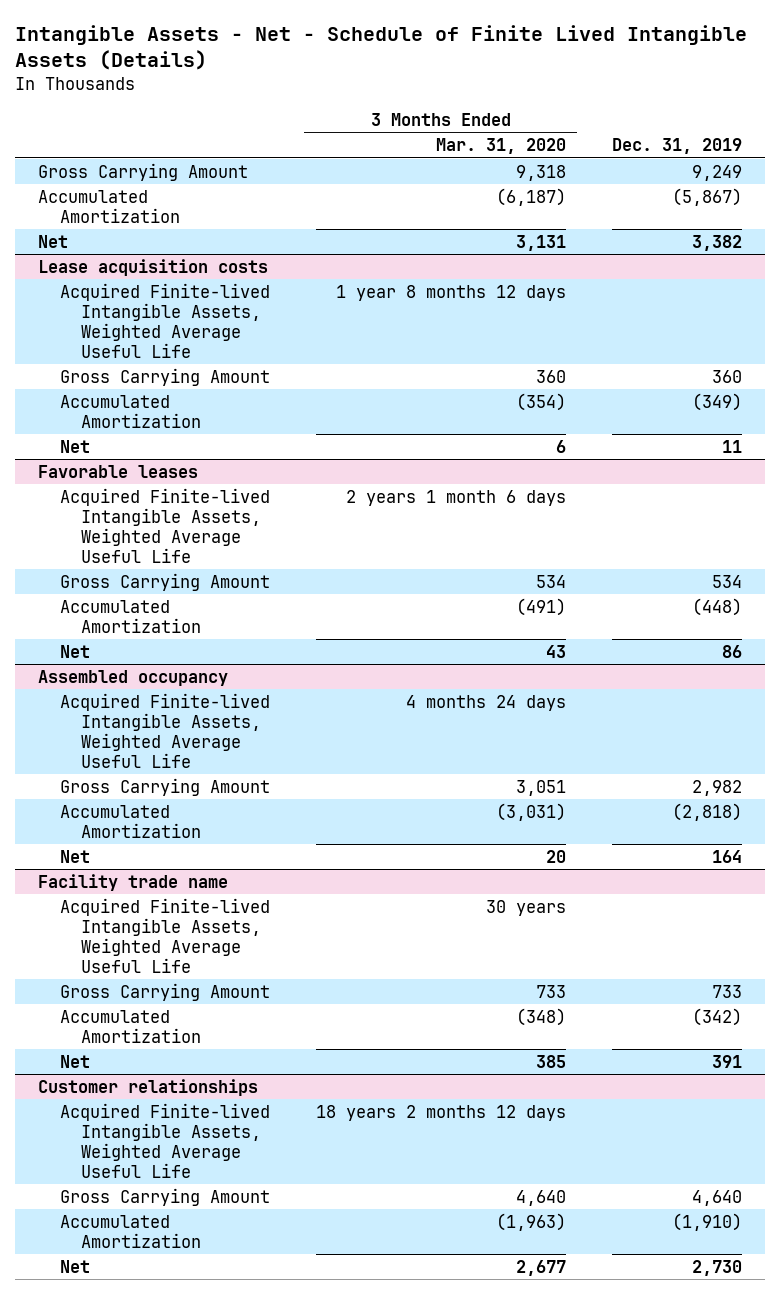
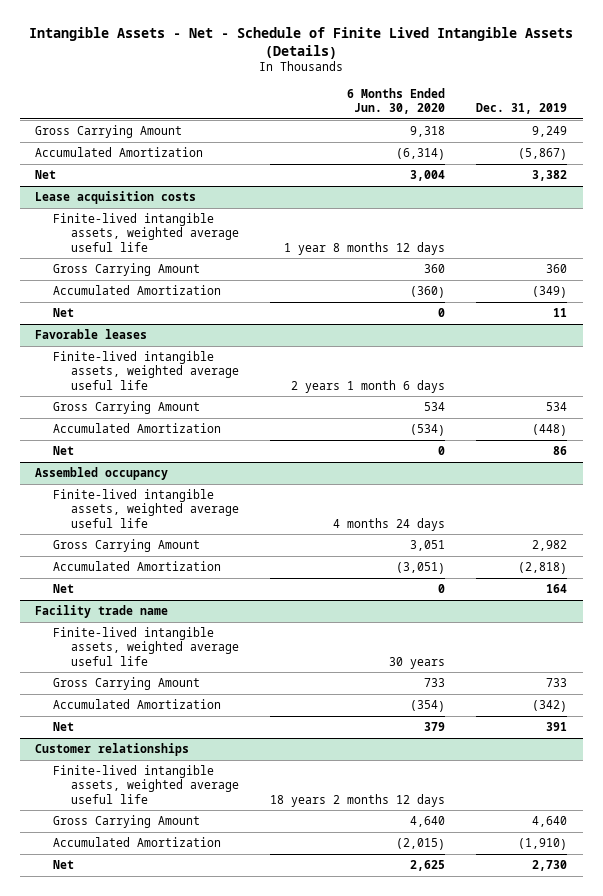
- | 3 Months Ended Mar. 31, 2020 | Dec. 31, 2019
+ | 6 Months Ended Jun. 30, 2020 | Dec. 31, 2019
@ Lease acquisition costs
- Acquired Finite-lived Intangible Assets, Weighted Average Useful Life | 1 year 8 months 12 days |
+ Finite-lived intangible assets, weighted average useful life | 1 year 8 months 12 days |
@ Favorable leases
- Acquired Finite-lived Intangible Assets, Weighted Average Useful Life | 2 years 1 month 6 days |
+ Finite-lived intangible assets, weighted average useful life | 2 years 1 month 6 days |
@ Assembled occupancy
- Acquired Finite-lived Intangible Assets, Weighted Average Useful Life | 4 months 24 days |
+ Finite-lived intangible assets, weighted average useful life | 4 months 24 days |
@ Facility trade name
- Acquired Finite-lived Intangible Assets, Weighted Average Useful Life | 30 years |
+ Finite-lived intangible assets, weighted average useful life | 30 years |
@ Customer relationships
- Acquired Finite-lived Intangible Assets, Weighted Average Useful Life | 18 years 2 months 12 days |
+ Finite-lived intangible assets, weighted average useful life | 18 years 2 months 12 days |

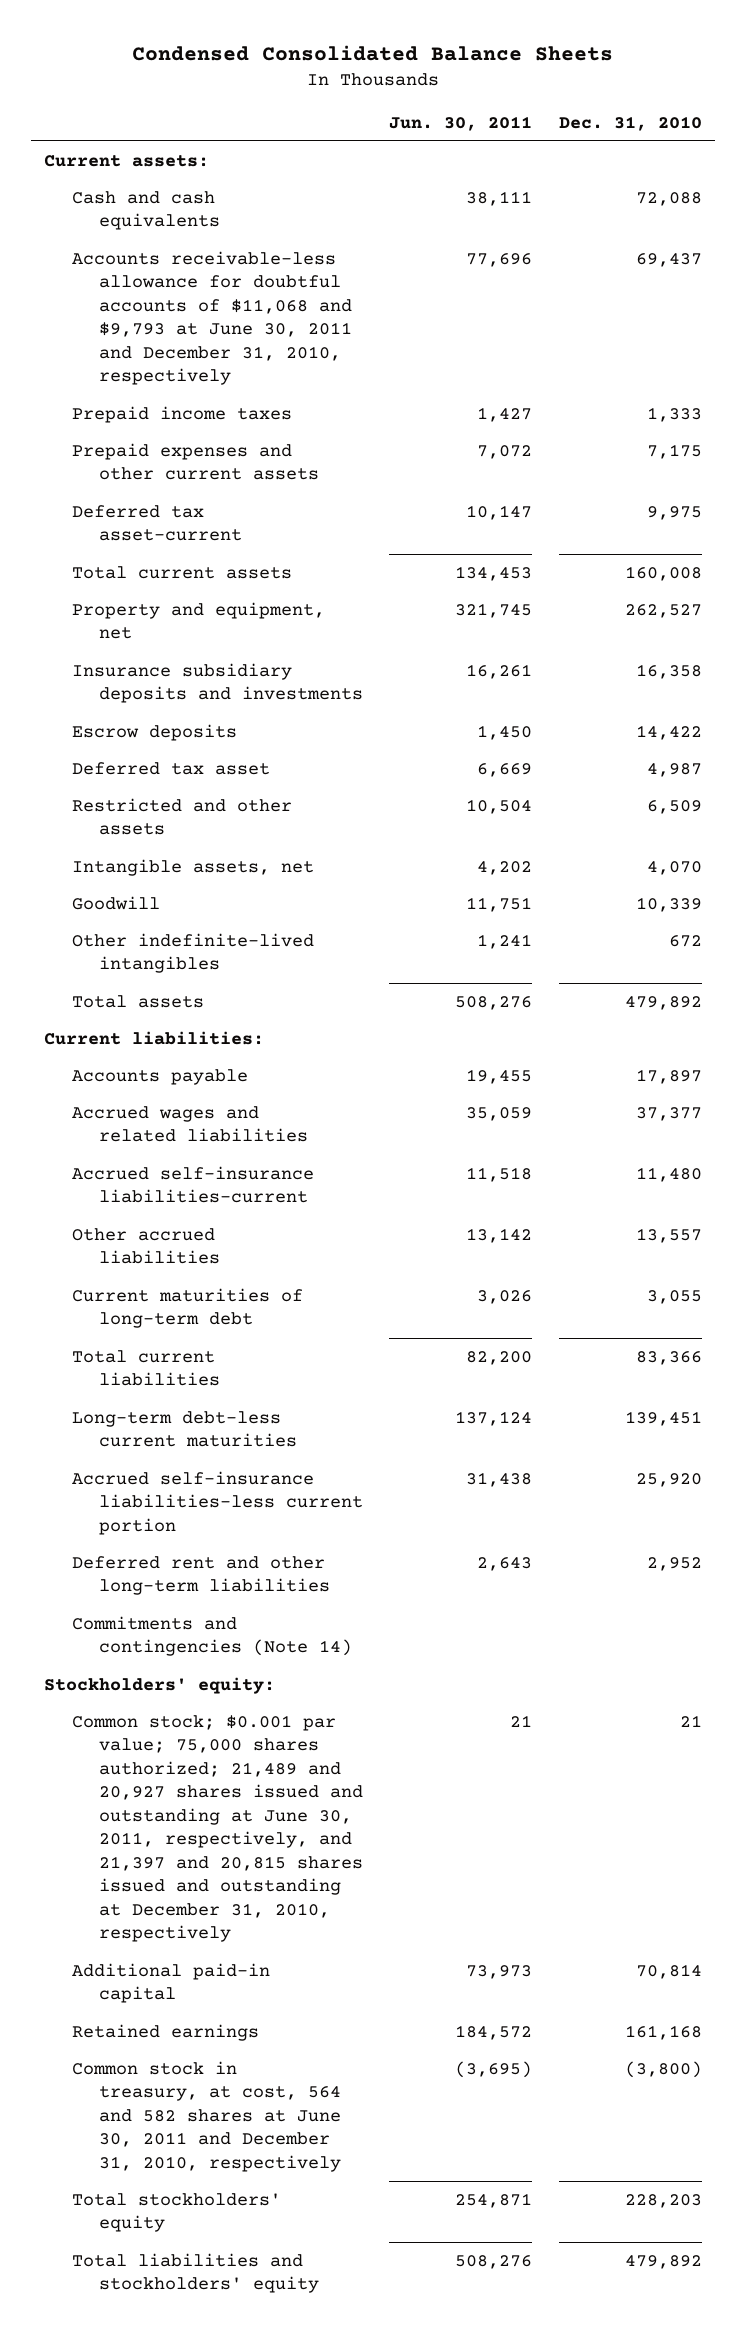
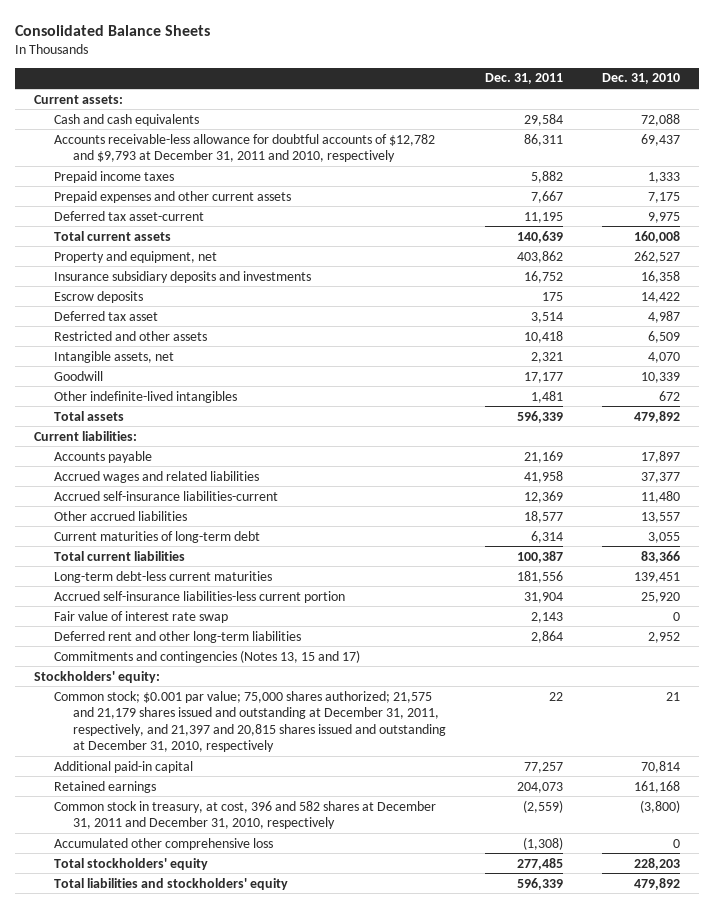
- Condensed Consolidated Balance Sheets
+ Consolidated Balance Sheets
- | Jun. 30, 2011 | Dec. 31, 2010
+ | Dec. 31, 2011 | Dec. 31, 2010
- Accounts receivable-less allowance for doubtful accounts of $11,068 and $9,793 at June 30, 2011 and December 31, 2010, respectively | 77,696 | 69,437
+ Accounts receivable-less allowance for doubtful accounts of $12,782 and $9,793 at December 31, 2011 and 2010, respectively | 86,311 | 69,437
+ Fair value of interest rate swap | 2,143 | 0
- Commitments and contingencies (Note 14)
+ Commitments and contingencies (Notes 13, 15 and 17)
- Common stock; $0.001 par value; 75,000 shares authorized; 21,489 and 20,927 shares issued and outstanding at June 30, 2011, respectively, and 21,397 and 20,815 shares issued and outstanding at December 31, 2010, respectively | 21 | 21
+ Common stock; $0.001 par value; 75,000 shares authorized; 21,575 and 21,179 shares issued and outstanding at December 31, 2011, respectively, and 21,397 and 20,815 shares issued and outstanding at December 31, 2010, respectively | 22 | 21
- Common stock in treasury, at cost, 564 and 582 shares at June 30, 2011 and December 31, 2010, respectively | (3,695) | (3,800)
+ Common stock in treasury, at cost, 396 and 582 shares at December 31, 2011 and December 31, 2010, respectively | (2,559) | (3,800)
+ Accumulated other comprehensive loss | (1,308) | 0

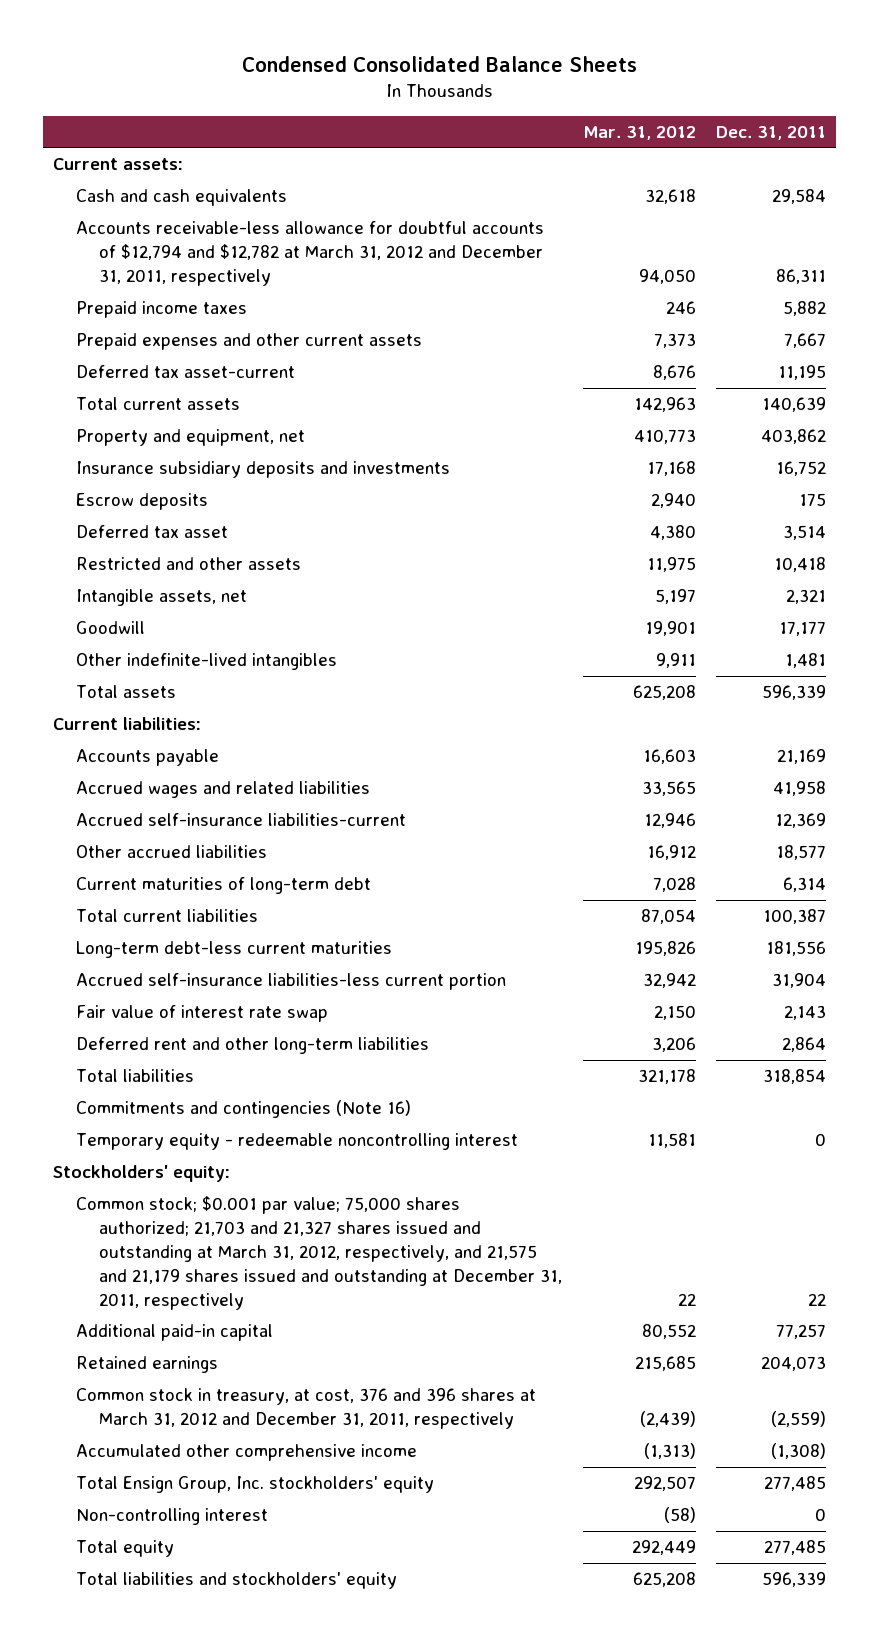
- Consolidated Balance Sheets
+ Condensed Consolidated Balance Sheets
- | Dec. 31, 2011 | Dec. 31, 2010
+ | Mar. 31, 2012 | Dec. 31, 2011
- Accounts receivable-less allowance for doubtful accounts of $12,782 and $9,793 at December 31, 2011 and 2010, respectively | 86,311 | 69,437
+ Accounts receivable-less allowance for doubtful accounts of $12,794 and $12,782 at March 31, 2012 and December 31, 2011, respectively | 94,050 | 86,311
- Commitments and contingencies (Notes 13, 15 and 17)
+ Total liabilities | 321,178 | 318,854
+ Commitments and contingencies (Note 16)
+ Temporary equity - redeemable noncontrolling interest | 11,581 | 0
- Common stock; $0.001 par value; 75,000 shares authorized; 21,575 and 21,179 shares issued and outstanding at December 31, 2011, respectively, and 21,397 and 20,815 shares issued and outstanding at December 31, 2010, respectively | 22 | 21
+ Common stock; $0.001 par value; 75,000 shares authorized; 21,703 and 21,327 shares issued and outstanding at March 31, 2012, respectively, and 21,575 and 21,179 shares issued and outstanding at December 31, 2011, respectively | 22 | 22
- Common stock in treasury, at cost, 396 and 582 shares at December 31, 2011 and December 31, 2010, respectively | (2,559) | (3,800)
- Accumulated other comprehensive loss | (1,308) | 0
- Total stockholders' equity | 277,485 | 228,203
+ Common stock in treasury, at cost, 376 and 396 shares at March 31, 2012 and December 31, 2011, respectively | (2,439) | (2,559)
+ Accumulated other comprehensive income | (1,313) | (1,308)
+ Total Ensign Group, Inc. stockholders' equity | 292,507 | 277,485
+ Non-controlling interest | (58) | 0
+ Total equity | 292,449 | 277,485

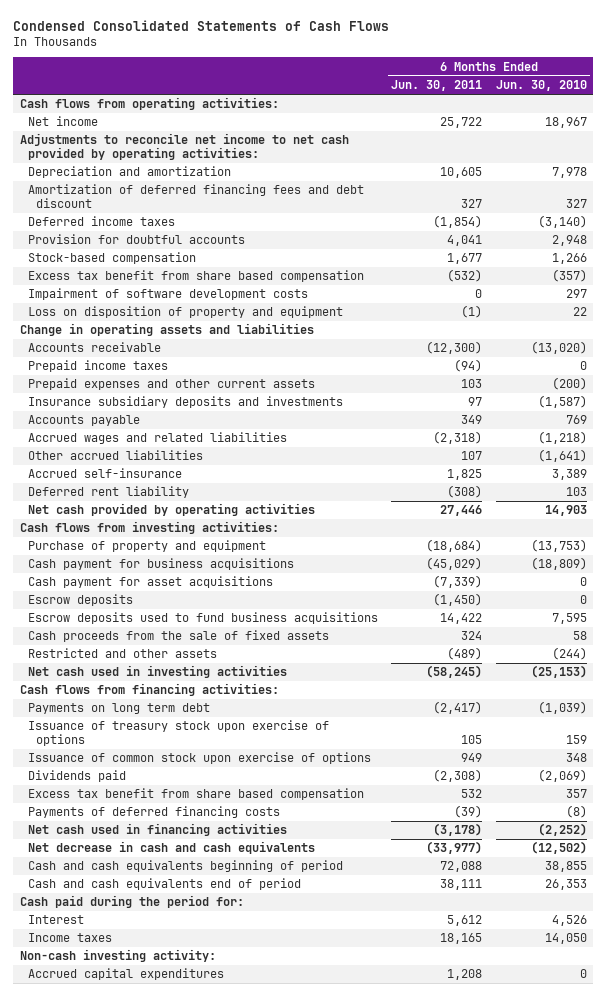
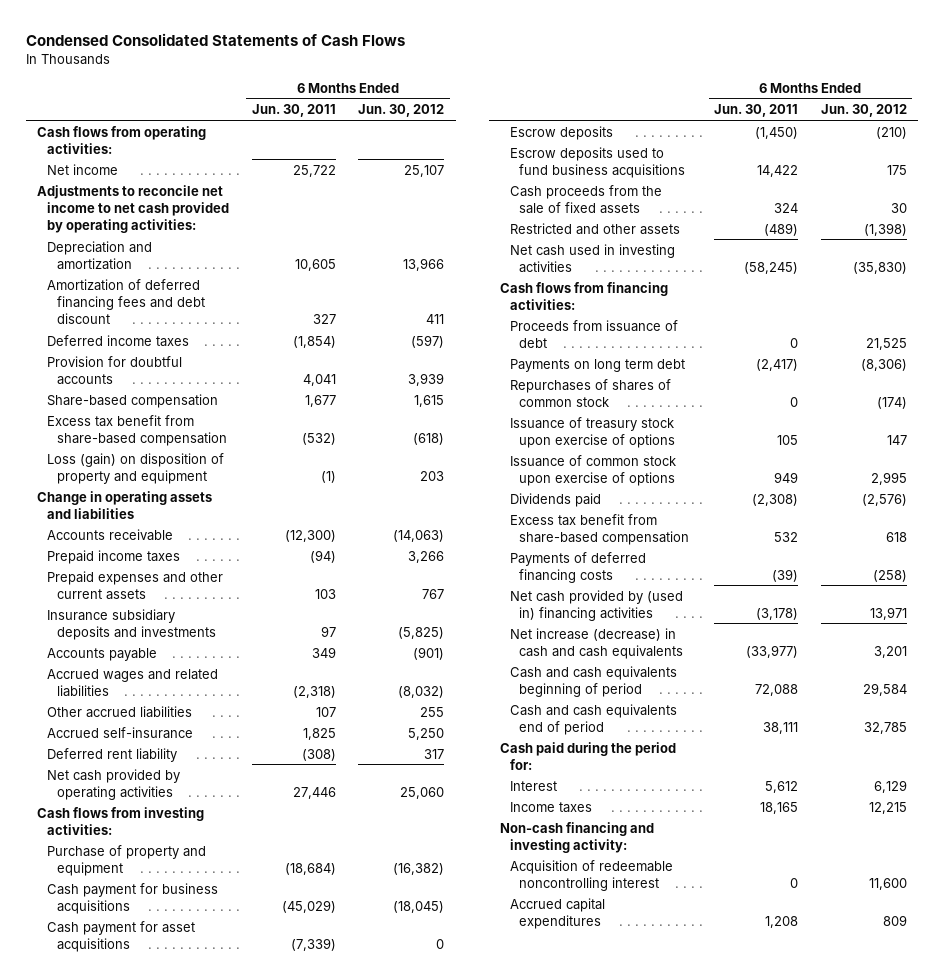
- | 6 Months Ended Jun. 30, 2011 | 6 Months Ended Jun. 30, 2010
+ | 6 Months Ended Jun. 30, 2011 | 6 Months Ended Jun. 30, 2012
- Stock-based compensation | 1,677 | 1,266
- Excess tax benefit from share based compensation | (532) | (357)
- Impairment of software development costs | 0 | 297
- Loss on disposition of property and equipment | (1) | 22
+ Share-based compensation | 1,677 | 1,615
+ Excess tax benefit from share-based compensation | (532) | (618)
+ Loss (gain) on disposition of property and equipment | (1) | 203
+ Proceeds from issuance of debt | 0 | 21,525
+ Repurchases of shares of common stock | 0 | (174)
- Excess tax benefit from share based compensation | 532 | 357
+ Excess tax benefit from share-based compensation | 532 | 618
- Net cash used in financing activities | (3,178) | (2,252)
- Net decrease in cash and cash equivalents | (33,977) | (12,502)
+ Net cash provided by (used in) financing activities | (3,178) | 13,971
+ Net increase (decrease) in cash and cash equivalents | (33,977) | 3,201
- Non-cash investing activity:
+ Non-cash financing and investing activity:
+ Acquisition of redeemable noncontrolling interest | 0 | 11,600

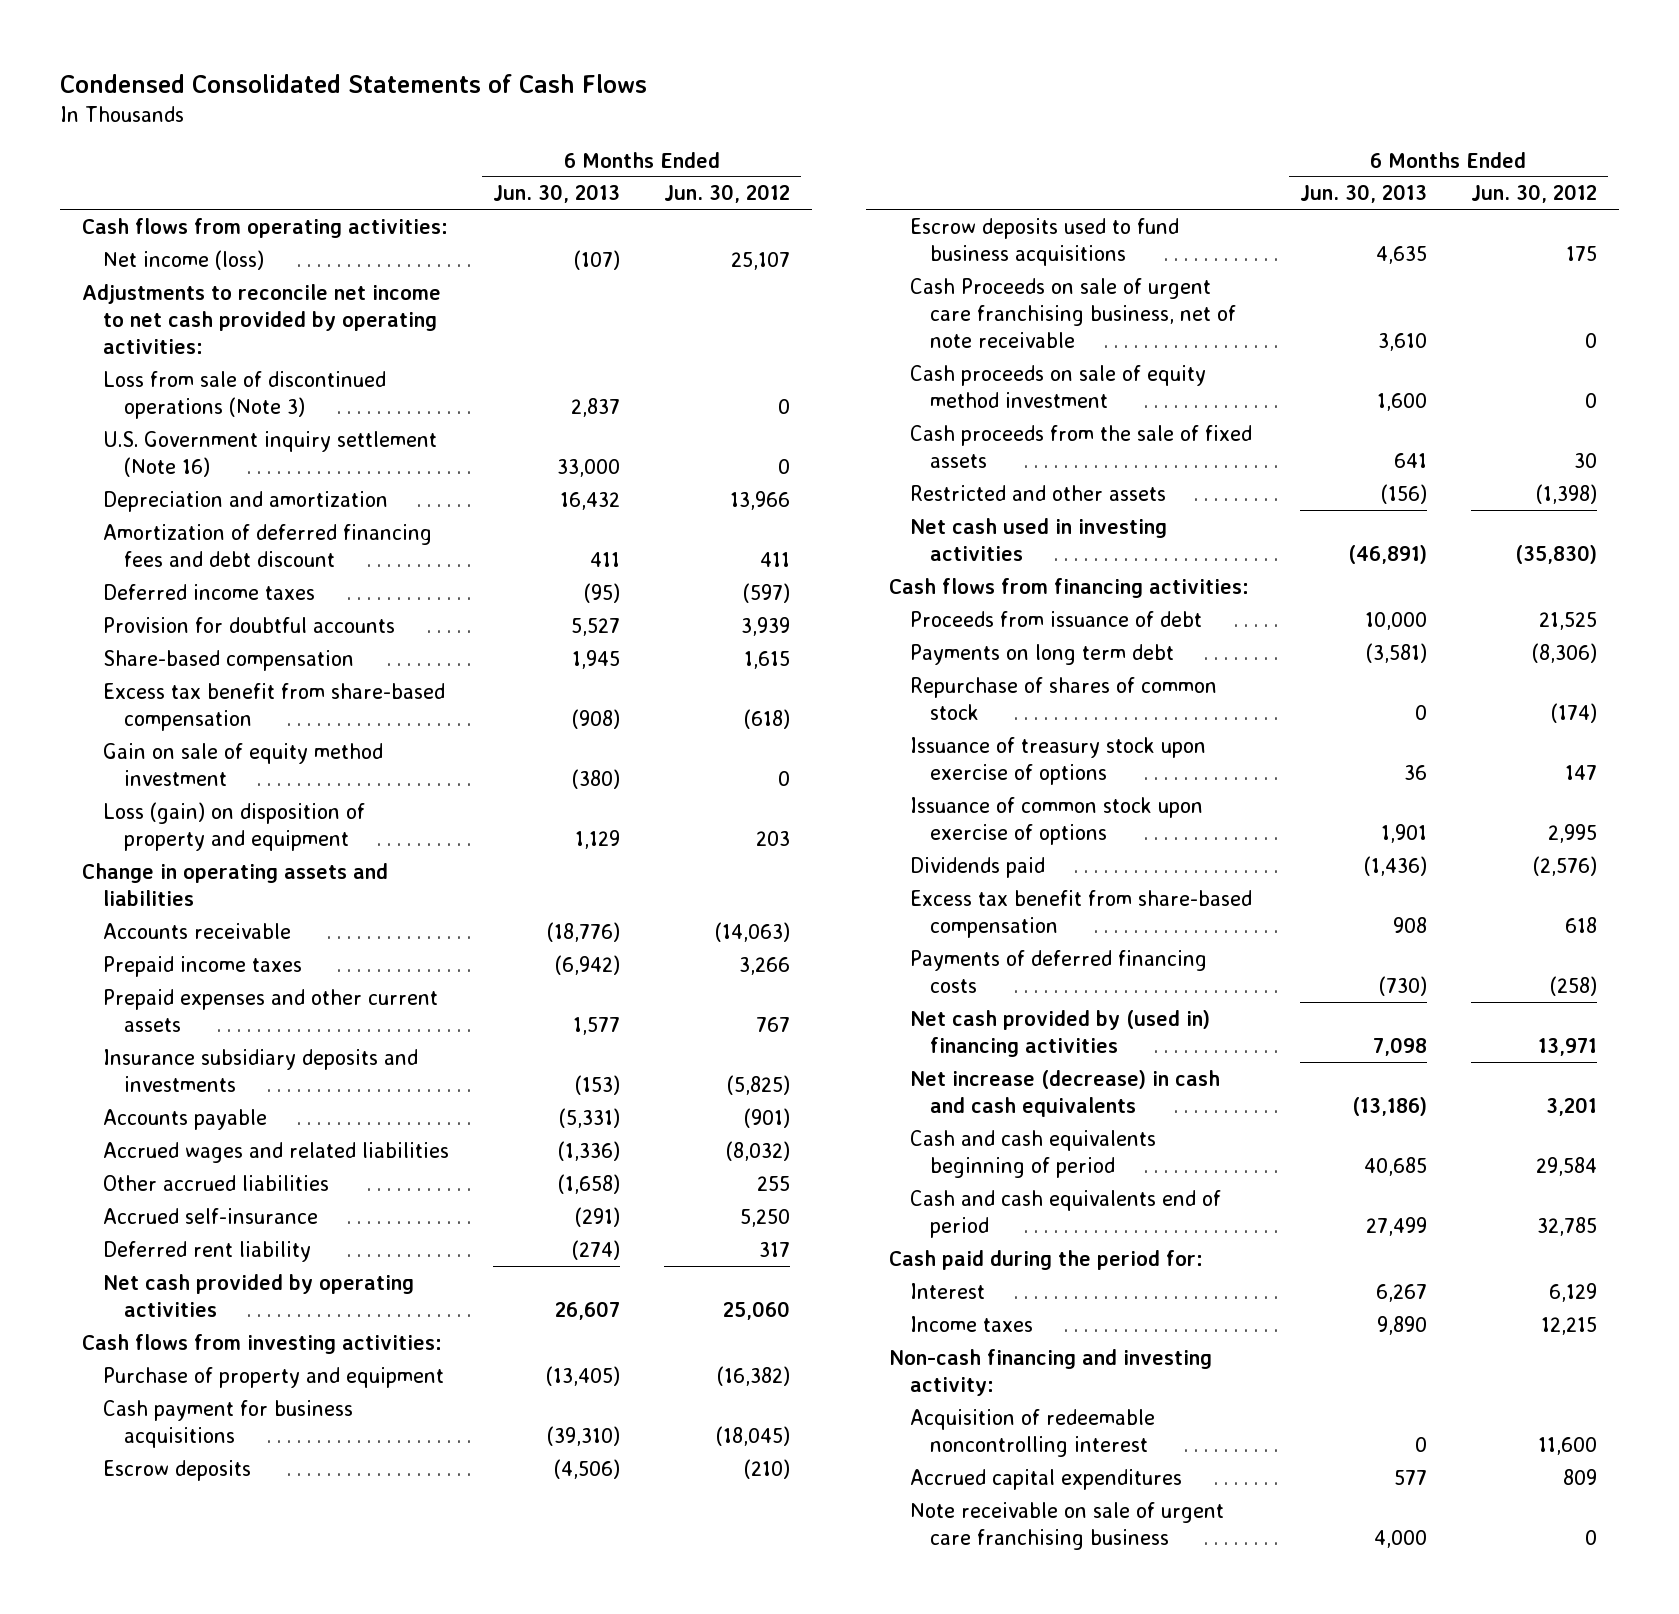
- | 6 Months Ended Jun. 30, 2011 | 6 Months Ended Jun. 30, 2012
+ | 6 Months Ended Jun. 30, 2013 | 6 Months Ended Jun. 30, 2012
- Net income | 25,722 | 25,107
+ Net income (loss) | (107) | 25,107
+ Loss from sale of discontinued operations (Note 3) | 2,837 | 0
+ U.S. Government inquiry settlement (Note 16) | 33,000 | 0
+ Gain on sale of equity method investment | (380) | 0
- Cash payment for asset acquisitions | (7,339) | 0
+ Cash Proceeds on sale of urgent care franchising business, net of note receivable | 3,610 | 0
+ Cash proceeds on sale of equity method investment | 1,600 | 0
- Repurchases of shares of common stock | 0 | (174)
+ Repurchase of shares of common stock | 0 | (174)
+ Note receivable on sale of urgent care franchising business | 4,000 | 0

